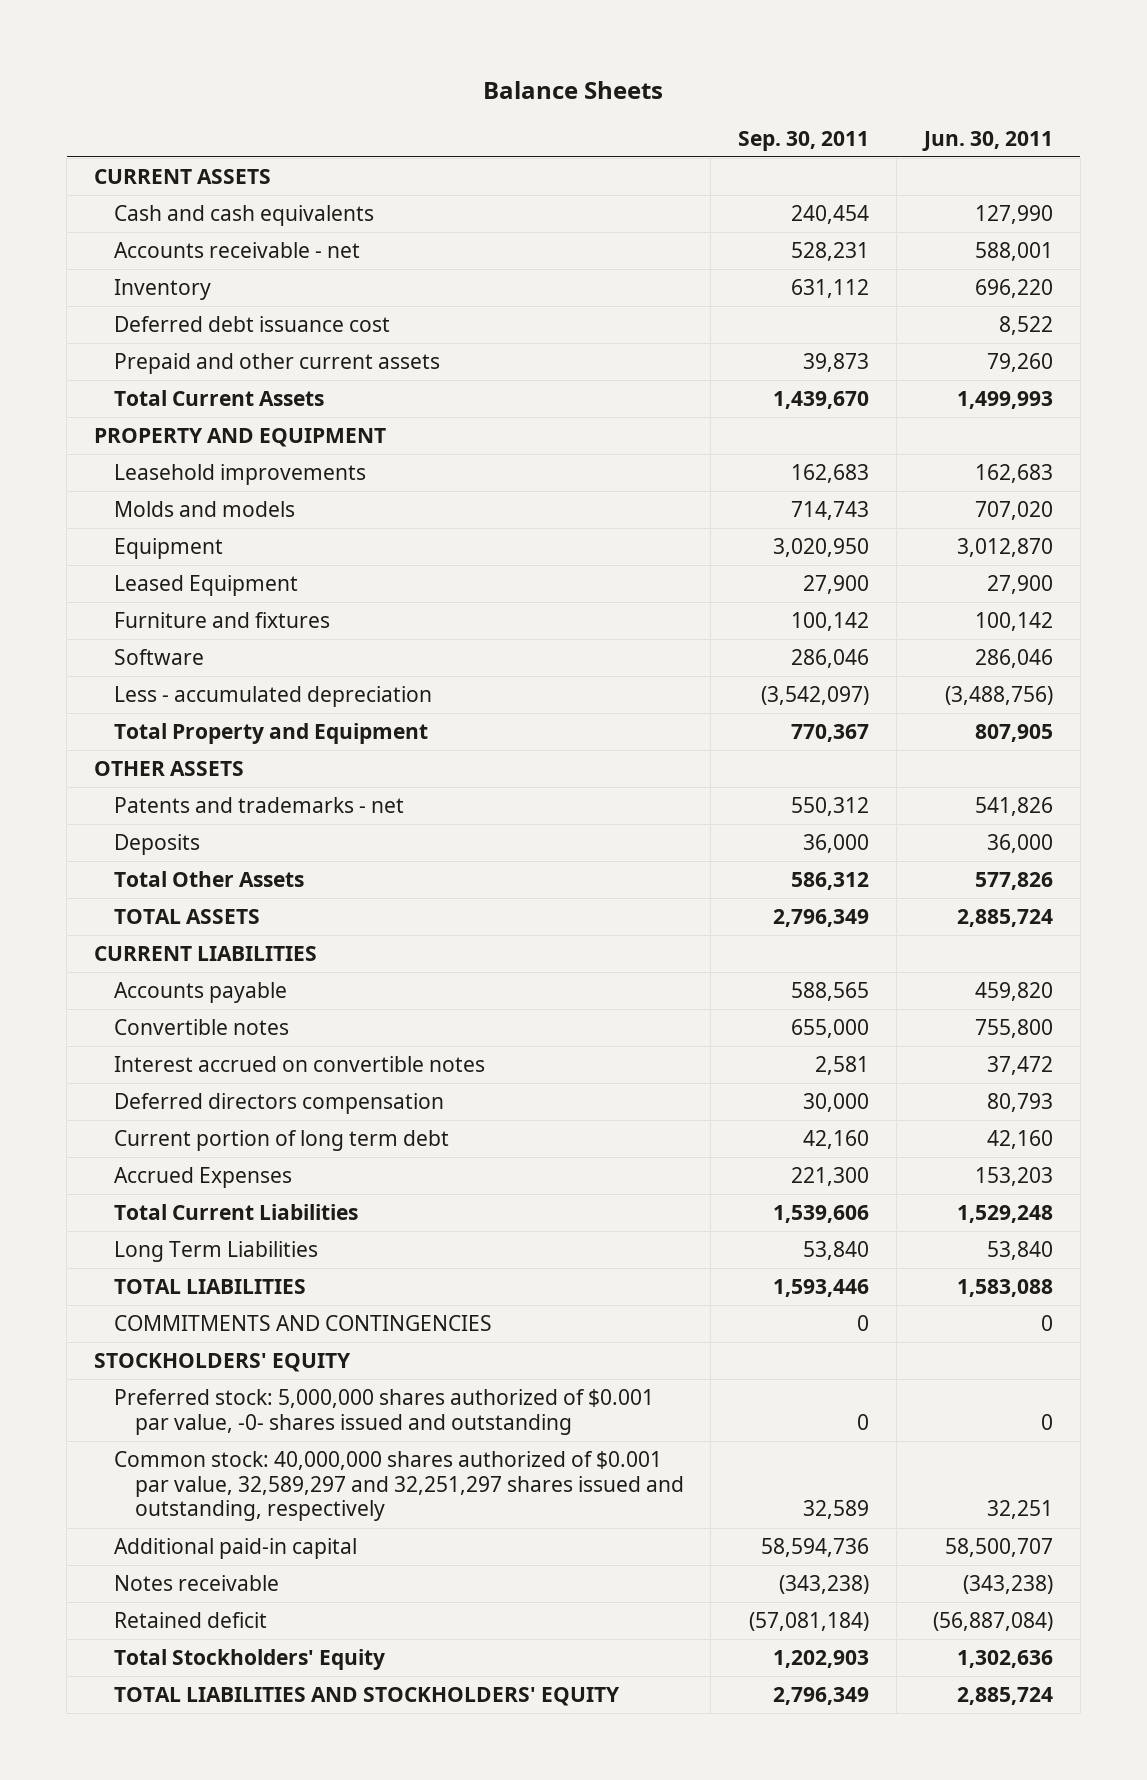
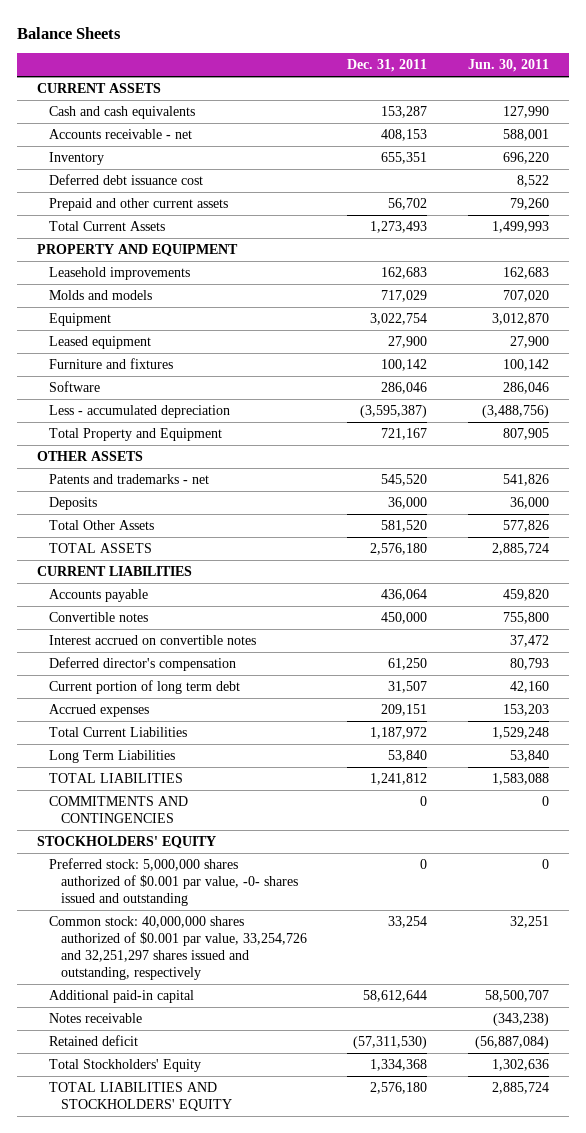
- | Sep. 30, 2011 | Jun. 30, 2011
+ | Dec. 31, 2011 | Jun. 30, 2011
- Leased Equipment | 27,900 | 27,900
+ Leased equipment | 27,900 | 27,900
- Deferred directors compensation | 30,000 | 80,793
+ Deferred director's compensation | 61,250 | 80,793
- Accrued Expenses | 221,300 | 153,203
+ Accrued expenses | 209,151 | 153,203
- Common stock: 40,000,000 shares authorized of $0.001 par value, 32,589,297 and 32,251,297 shares issued and outstanding, respectively | 32,589 | 32,251
+ Common stock: 40,000,000 shares authorized of $0.001 par value, 33,254,726 and 32,251,297 shares issued and outstanding, respectively | 33,254 | 32,251

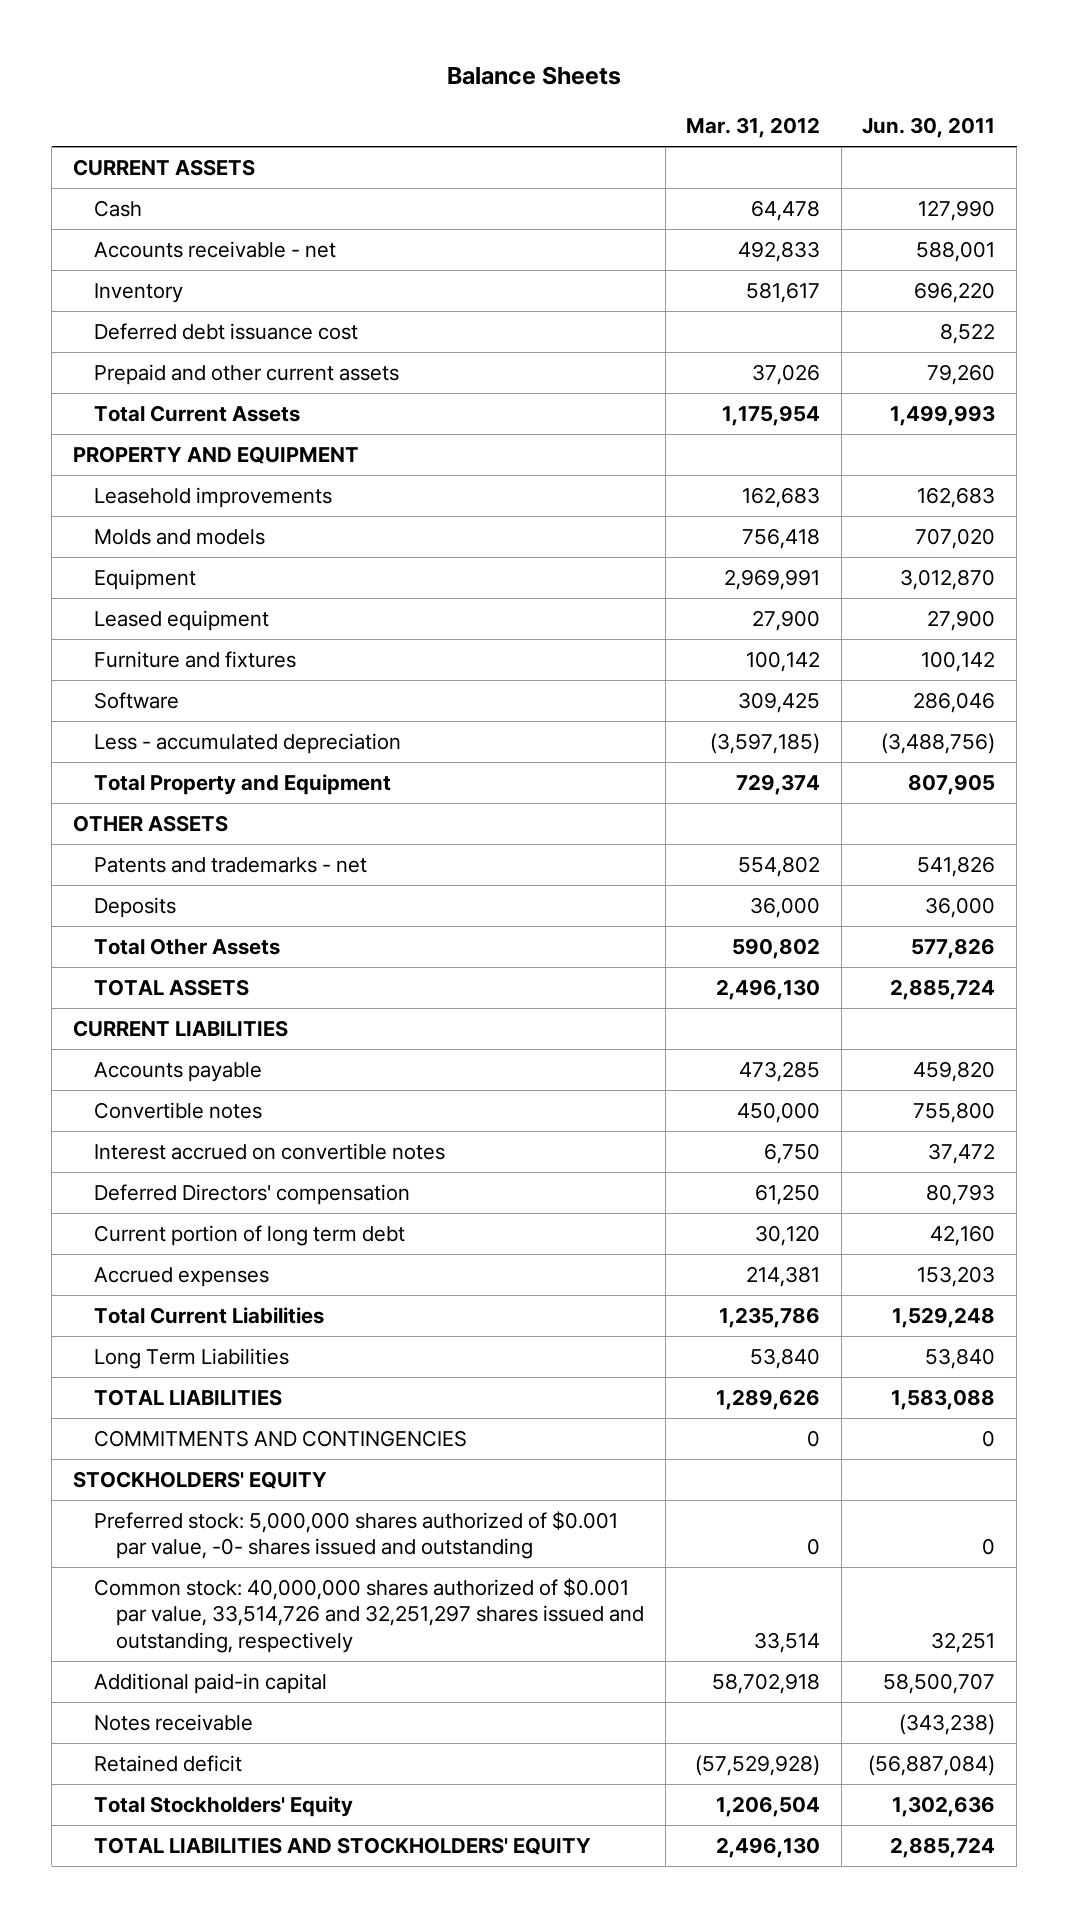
- | Dec. 31, 2011 | Jun. 30, 2011
+ | Mar. 31, 2012 | Jun. 30, 2011
- Cash and cash equivalents | 153,287 | 127,990
+ Cash | 64,478 | 127,990
- Deferred director's compensation | 61,250 | 80,793
+ Deferred Directors' compensation | 61,250 | 80,793
- Common stock: 40,000,000 shares authorized of $0.001 par value, 33,254,726 and 32,251,297 shares issued and outstanding, respectively | 33,254 | 32,251
+ Common stock: 40,000,000 shares authorized of $0.001 par value, 33,514,726 and 32,251,297 shares issued and outstanding, respectively | 33,514 | 32,251

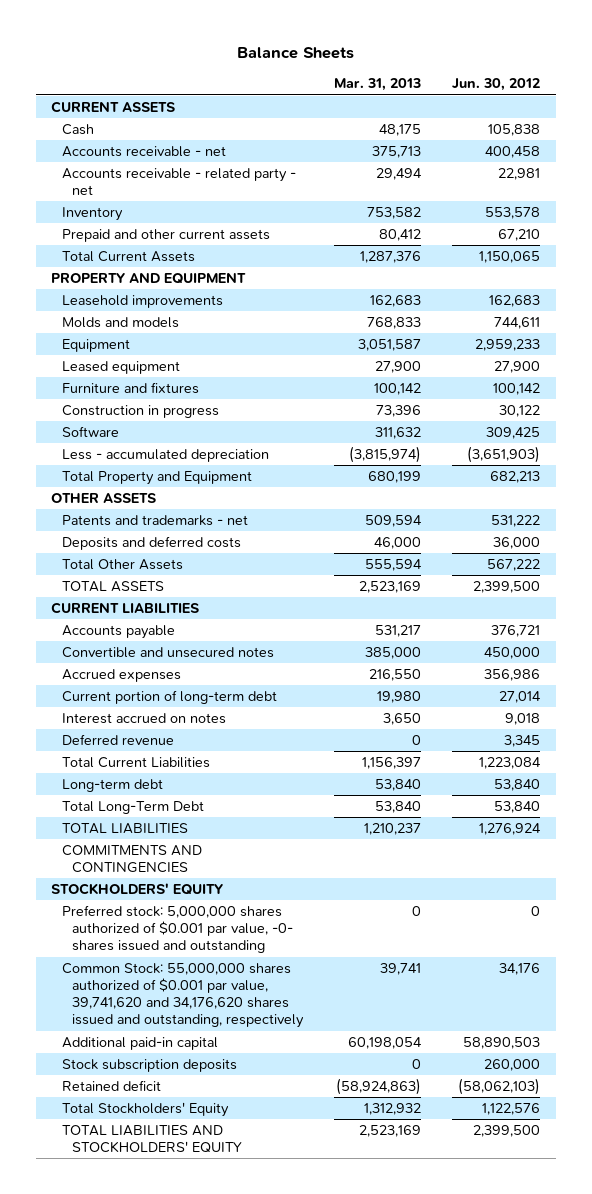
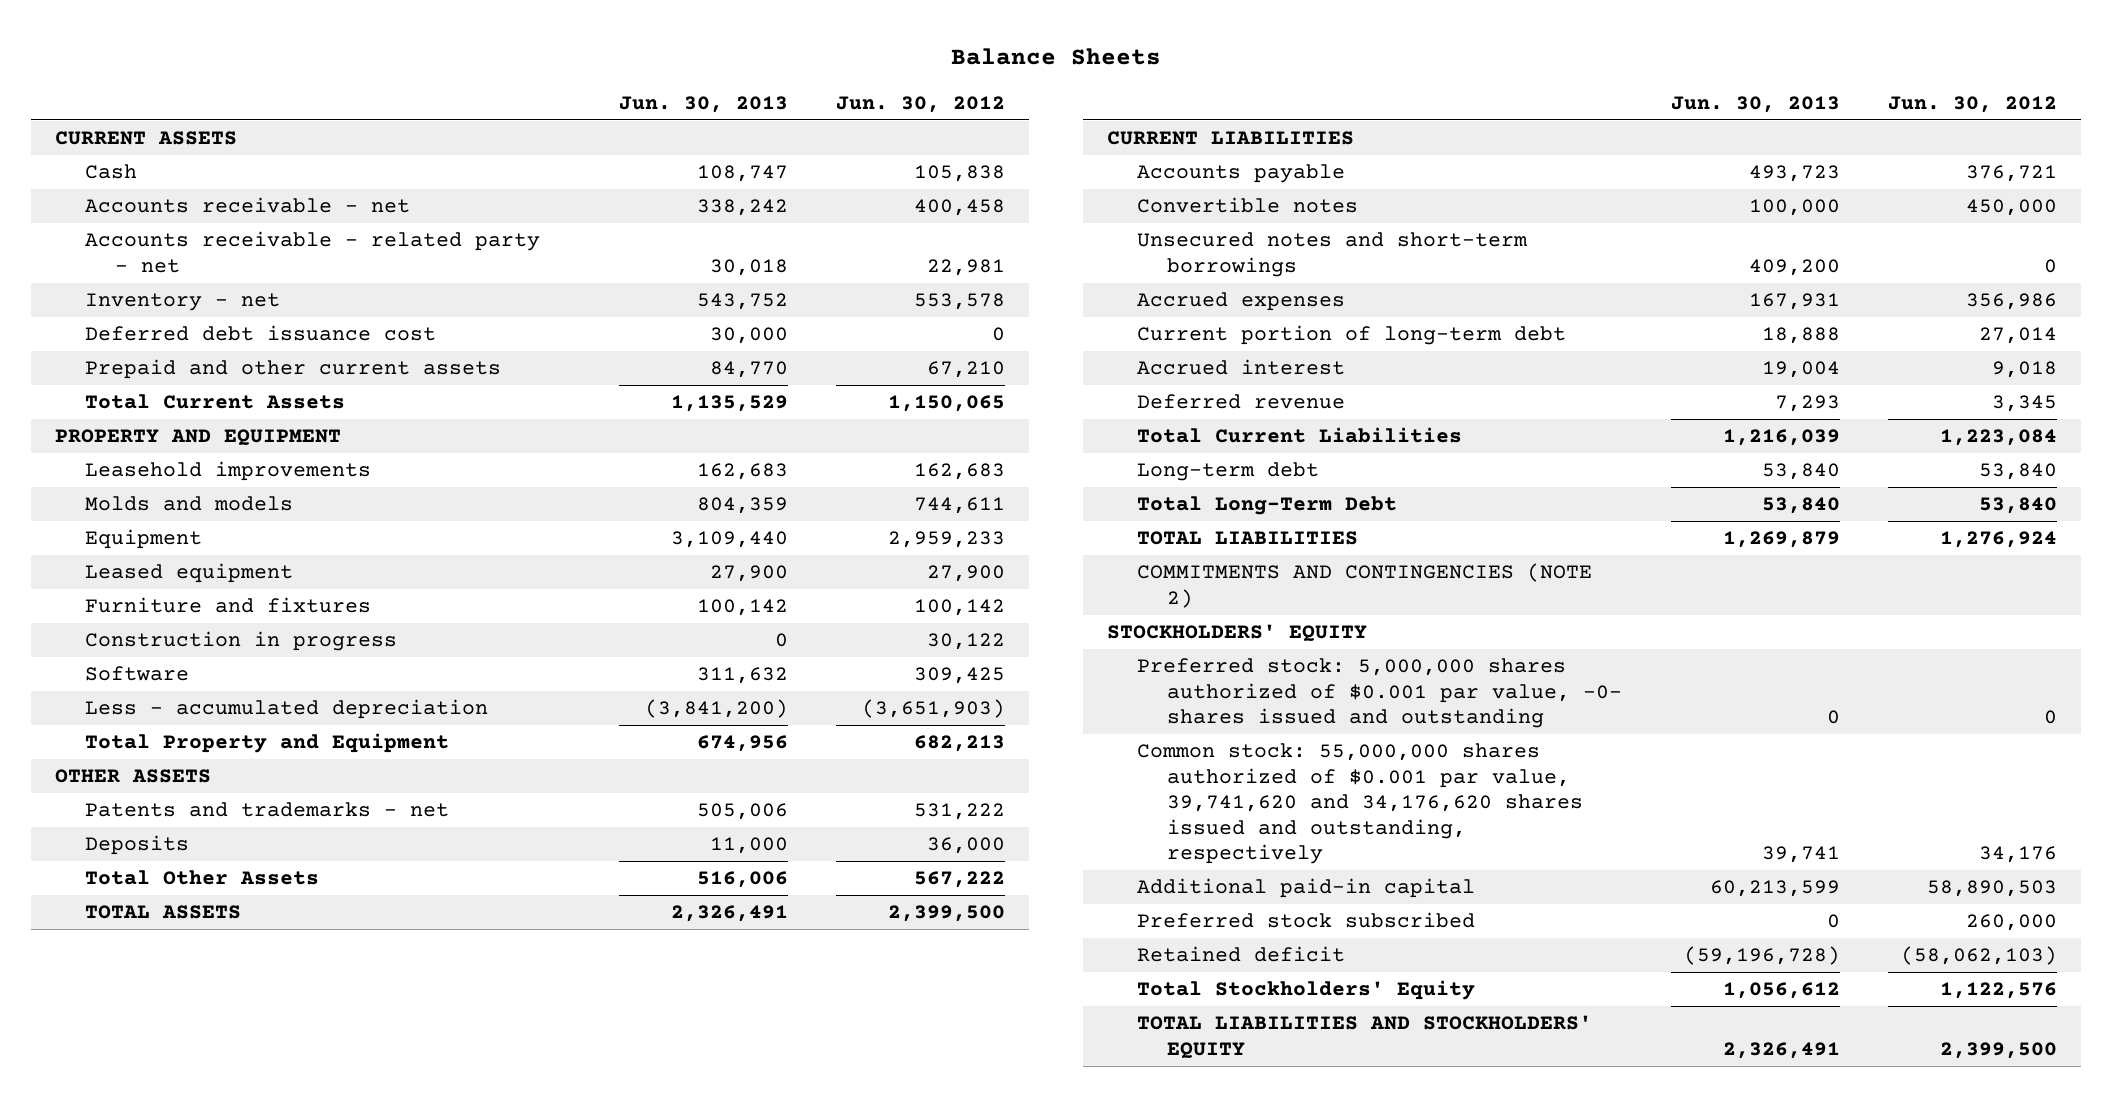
- | Mar. 31, 2013 | Jun. 30, 2012
+ | Jun. 30, 2013 | Jun. 30, 2012
- Inventory | 753,582 | 553,578
+ Inventory - net | 543,752 | 553,578
+ Deferred debt issuance cost | 30,000 | 0
- Deposits and deferred costs | 46,000 | 36,000
+ Deposits | 11,000 | 36,000
- Convertible and unsecured notes | 385,000 | 450,000
+ Convertible notes | 100,000 | 450,000
+ Unsecured notes and short-term borrowings | 409,200 | 0
- Interest accrued on notes | 3,650 | 9,018
+ Accrued interest | 19,004 | 9,018
- COMMITMENTS AND CONTINGENCIES
+ COMMITMENTS AND CONTINGENCIES (NOTE 2)
- Common Stock: 55,000,000 shares authorized of $0.001 par value, 39,741,620 and 34,176,620 shares issued and outstanding, respectively | 39,741 | 34,176
+ Common stock: 55,000,000 shares authorized of $0.001 par value, 39,741,620 and 34,176,620 shares issued and outstanding, respectively | 39,741 | 34,176
- Stock subscription deposits | 0 | 260,000
+ Preferred stock subscribed | 0 | 260,000

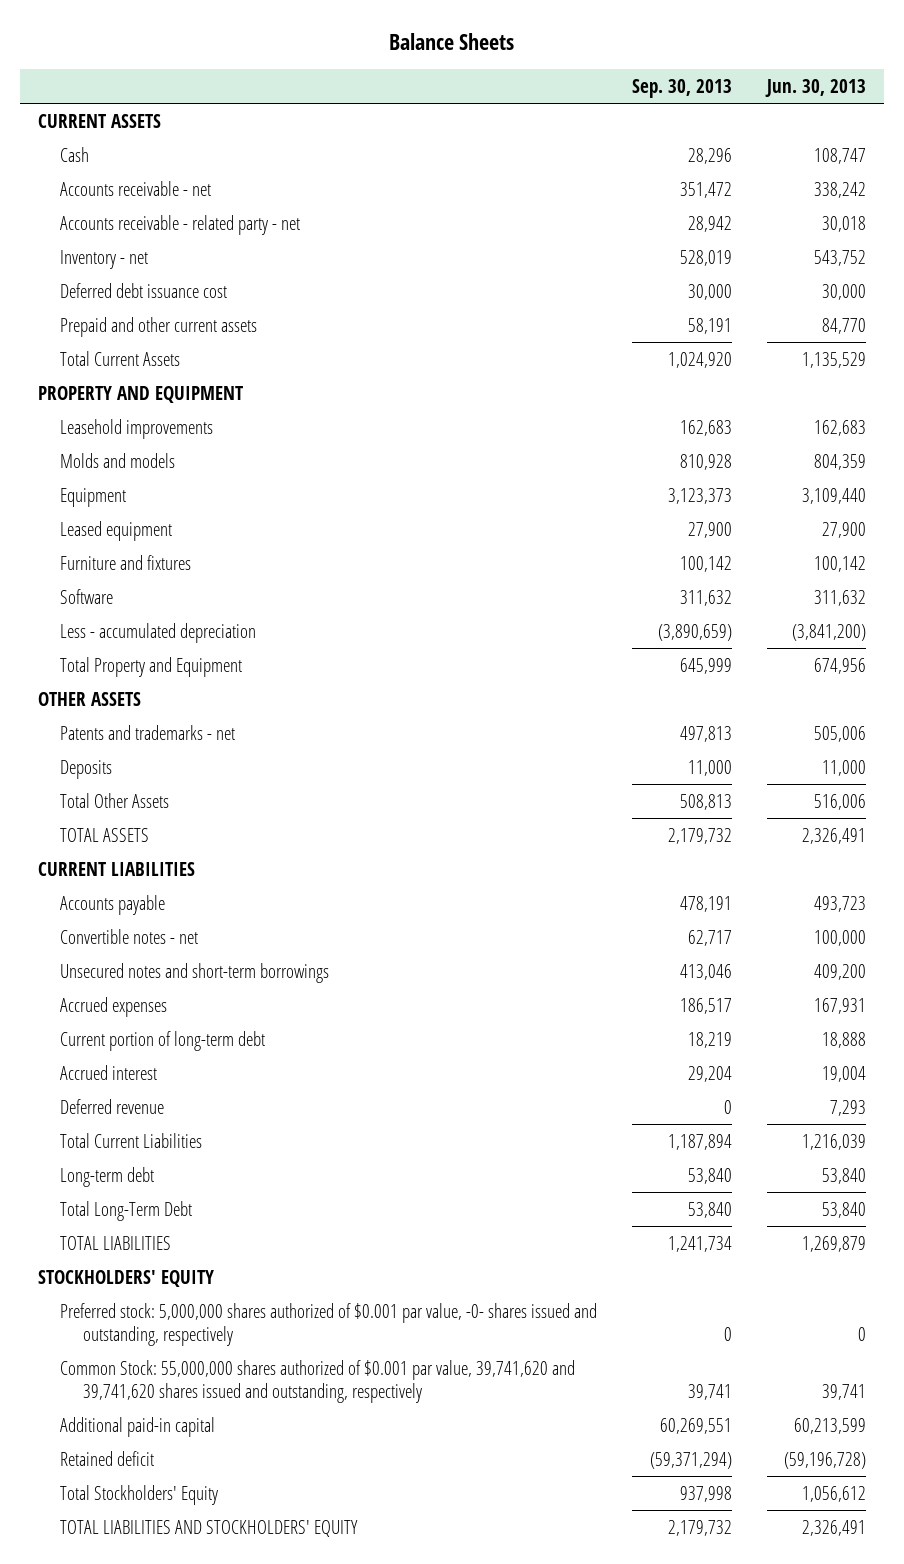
- | Jun. 30, 2013 | Jun. 30, 2012
+ | Sep. 30, 2013 | Jun. 30, 2013
- Construction in progress | 0 | 30,122
- Convertible notes | 100,000 | 450,000
+ Convertible notes - net | 62,717 | 100,000
- COMMITMENTS AND CONTINGENCIES (NOTE 2)
- Preferred stock: 5,000,000 shares authorized of $0.001 par value, -0- shares issued and outstanding | 0 | 0
- Common stock: 55,000,000 shares authorized of $0.001 par value, 39,741,620 and 34,176,620 shares issued and outstanding, respectively | 39,741 | 34,176
+ Preferred stock: 5,000,000 shares authorized of $0.001 par value, -0- shares issued and outstanding, respectively | 0 | 0
+ Common Stock: 55,000,000 shares authorized of $0.001 par value, 39,741,620 and 39,741,620 shares issued and outstanding, respectively | 39,741 | 39,741
- Preferred stock subscribed | 0 | 260,000

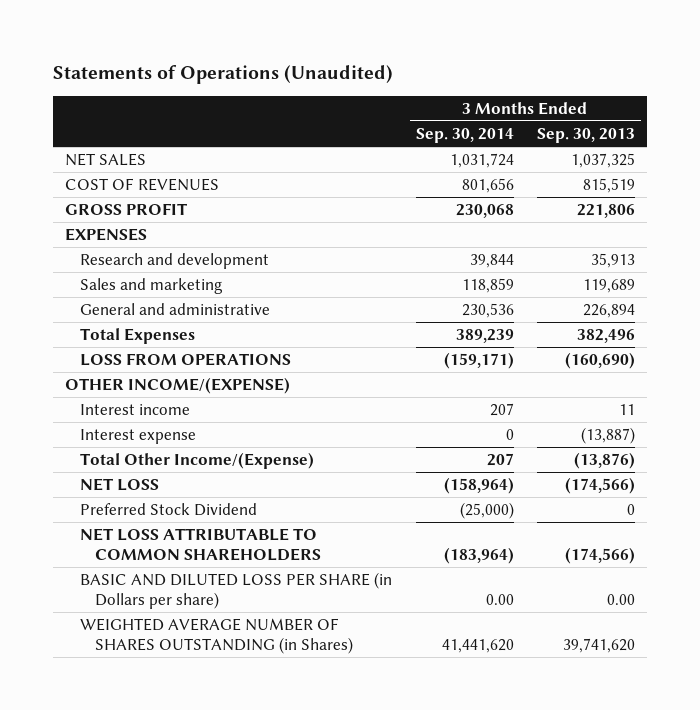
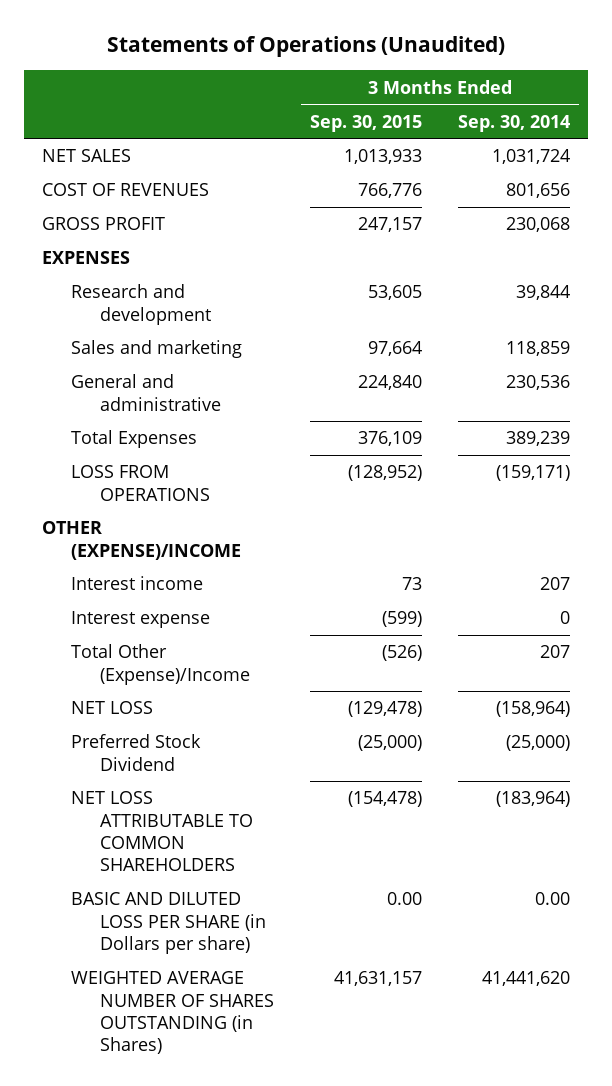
- | 3 Months Ended Sep. 30, 2014 | 3 Months Ended Sep. 30, 2013
+ | 3 Months Ended Sep. 30, 2015 | 3 Months Ended Sep. 30, 2014
- OTHER INCOME/(EXPENSE)
+ OTHER (EXPENSE)/INCOME
- Total Other Income/(Expense) | 207 | (13,876)
+ Total Other (Expense)/Income | (526) | 207

